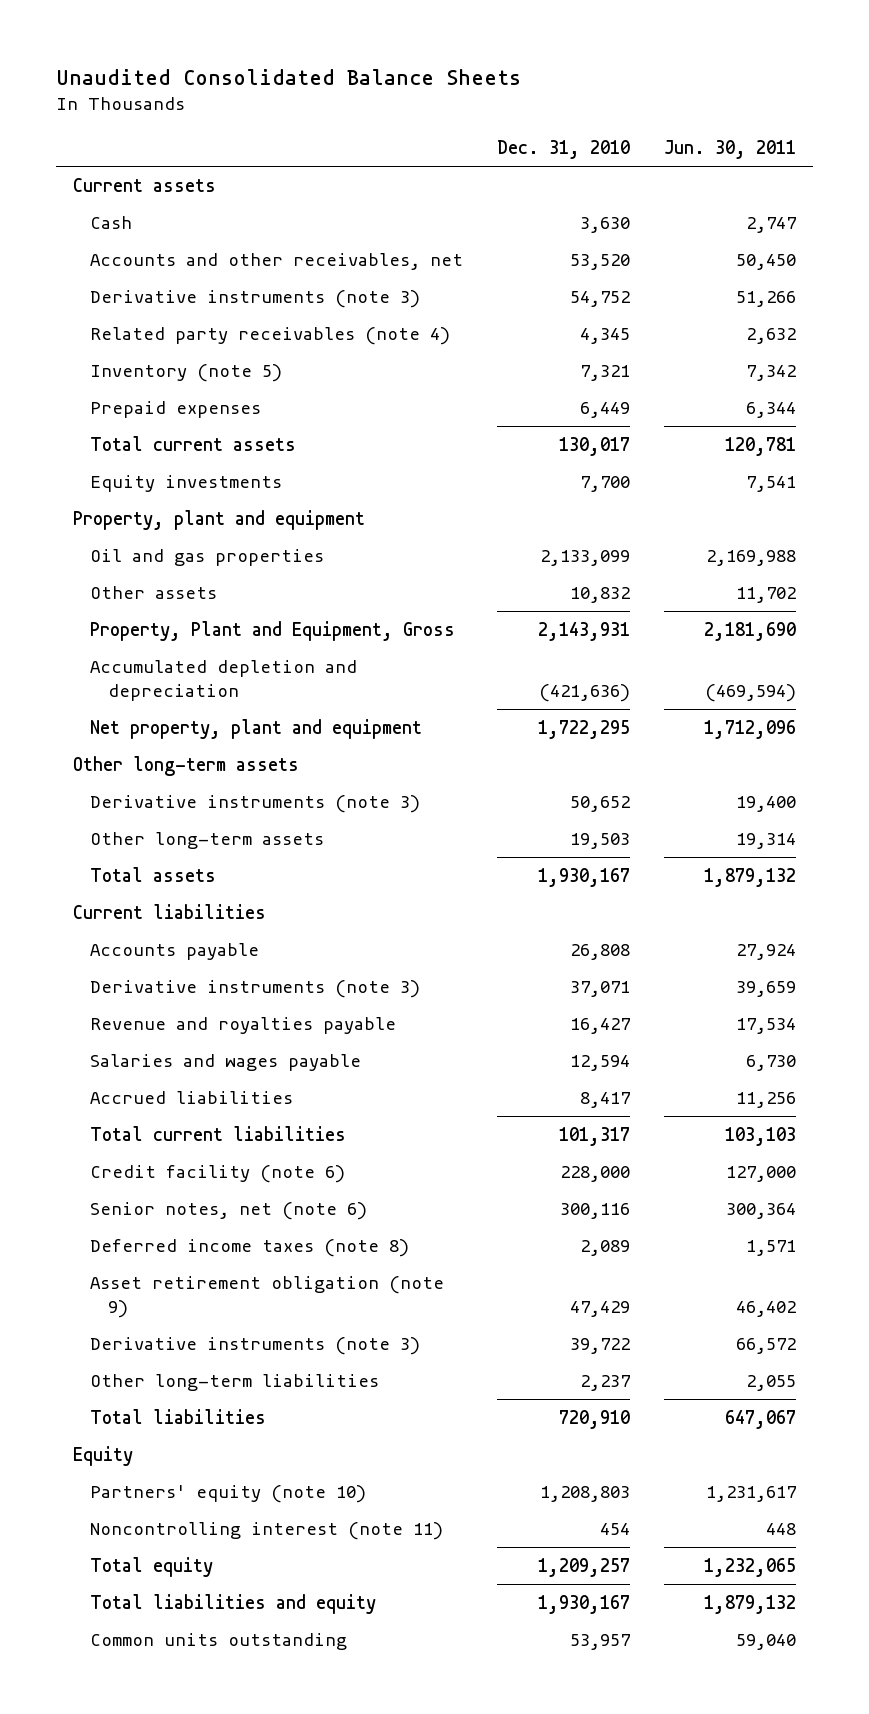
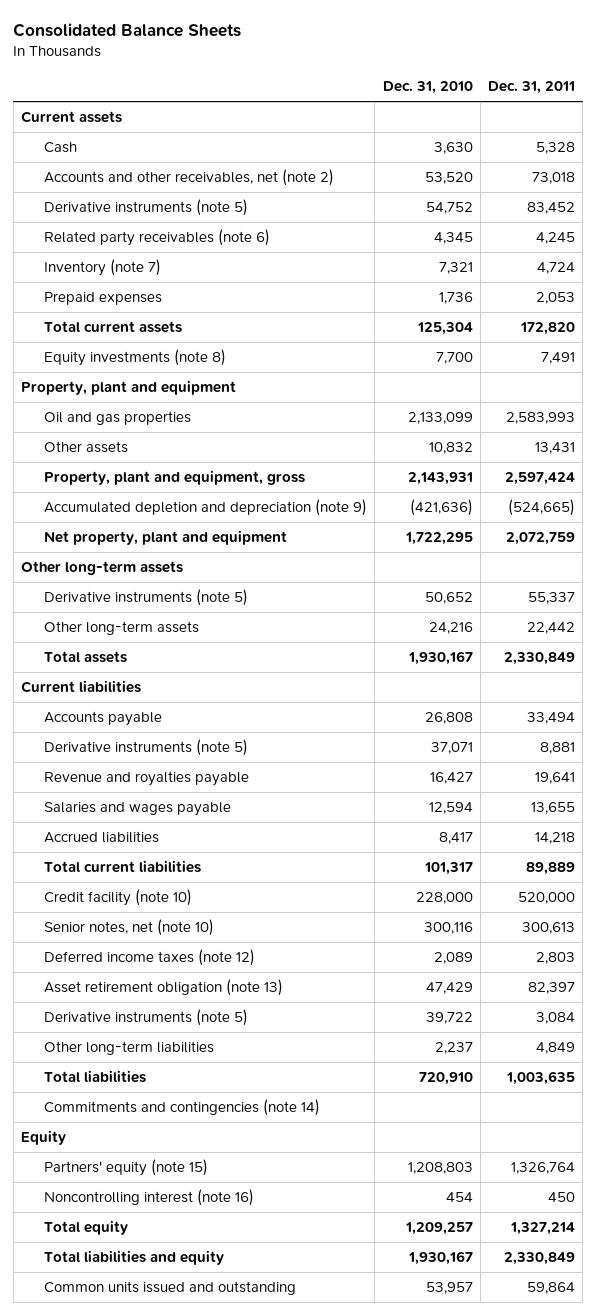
- Unaudited Consolidated Balance Sheets
+ Consolidated Balance Sheets
- | Dec. 31, 2010 | Jun. 30, 2011
+ | Dec. 31, 2010 | Dec. 31, 2011
- Accounts and other receivables, net | 53,520 | 50,450
- Derivative instruments (note 3) | 54,752 | 51,266
- Related party receivables (note 4) | 4,345 | 2,632
- Inventory (note 5) | 7,321 | 7,342
- Prepaid expenses | 6,449 | 6,344
- Total current assets | 130,017 | 120,781
- Equity investments | 7,700 | 7,541
+ Accounts and other receivables, net (note 2) | 53,520 | 73,018
+ Derivative instruments (note 5) | 54,752 | 83,452
+ Related party receivables (note 6) | 4,345 | 4,245
+ Inventory (note 7) | 7,321 | 4,724
+ Prepaid expenses | 1,736 | 2,053
+ Total current assets | 125,304 | 172,820
+ Equity investments (note 8) | 7,700 | 7,491
- Property, Plant and Equipment, Gross | 2,143,931 | 2,181,690
- Accumulated depletion and depreciation | (421,636) | (469,594)
+ Property, plant and equipment, gross | 2,143,931 | 2,597,424
+ Accumulated depletion and depreciation (note 9) | (421,636) | (524,665)
- Derivative instruments (note 3) | 50,652 | 19,400
- Other long-term assets | 19,503 | 19,314
+ Derivative instruments (note 5) | 50,652 | 55,337
+ Other long-term assets | 24,216 | 22,442
- Derivative instruments (note 3) | 37,071 | 39,659
+ Derivative instruments (note 5) | 37,071 | 8,881
- Credit facility (note 6) | 228,000 | 127,000
- Senior notes, net (note 6) | 300,116 | 300,364
- Deferred income taxes (note 8) | 2,089 | 1,571
- Asset retirement obligation (note 9) | 47,429 | 46,402
- Derivative instruments (note 3) | 39,722 | 66,572
+ Credit facility (note 10) | 228,000 | 520,000
+ Senior notes, net (note 10) | 300,116 | 300,613
+ Deferred income taxes (note 12) | 2,089 | 2,803
+ Asset retirement obligation (note 13) | 47,429 | 82,397
+ Derivative instruments (note 5) | 39,722 | 3,084
+ Commitments and contingencies (note 14)
- Partners' equity (note 10) | 1,208,803 | 1,231,617
- Noncontrolling interest (note 11) | 454 | 448
+ Partners' equity (note 15) | 1,208,803 | 1,326,764
+ Noncontrolling interest (note 16) | 454 | 450
- Common units outstanding | 53,957 | 59,040
+ Common units issued and outstanding | 53,957 | 59,864

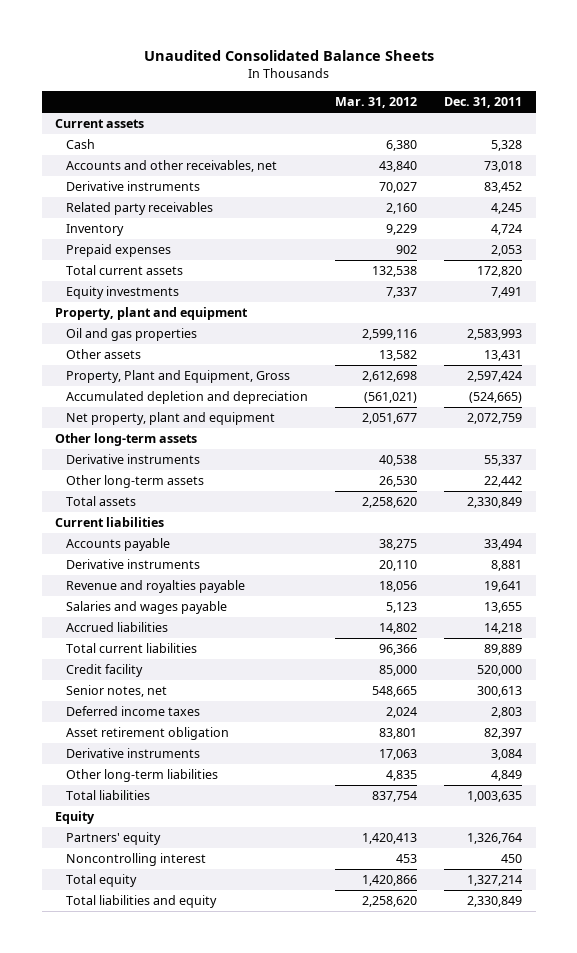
- Consolidated Balance Sheets
+ Unaudited Consolidated Balance Sheets
- | Dec. 31, 2010 | Dec. 31, 2011
+ | Mar. 31, 2012 | Dec. 31, 2011
- Accounts and other receivables, net (note 2) | 53,520 | 73,018
- Derivative instruments (note 5) | 54,752 | 83,452
- Related party receivables (note 6) | 4,345 | 4,245
- Inventory (note 7) | 7,321 | 4,724
+ Accounts and other receivables, net | 43,840 | 73,018
+ Derivative instruments | 70,027 | 83,452
+ Related party receivables | 2,160 | 4,245
+ Inventory | 9,229 | 4,724
- Equity investments (note 8) | 7,700 | 7,491
+ Equity investments | 7,337 | 7,491
- Property, plant and equipment, gross | 2,143,931 | 2,597,424
- Accumulated depletion and depreciation (note 9) | (421,636) | (524,665)
+ Property, Plant and Equipment, Gross | 2,612,698 | 2,597,424
+ Accumulated depletion and depreciation | (561,021) | (524,665)
- Derivative instruments (note 5) | 50,652 | 55,337
+ Derivative instruments | 40,538 | 55,337
- Derivative instruments (note 5) | 37,071 | 8,881
+ Derivative instruments | 20,110 | 8,881
- Credit facility (note 10) | 228,000 | 520,000
- Senior notes, net (note 10) | 300,116 | 300,613
- Deferred income taxes (note 12) | 2,089 | 2,803
- Asset retirement obligation (note 13) | 47,429 | 82,397
- Derivative instruments (note 5) | 39,722 | 3,084
+ Credit facility | 85,000 | 520,000
+ Senior notes, net | 548,665 | 300,613
+ Deferred income taxes | 2,024 | 2,803
+ Asset retirement obligation | 83,801 | 82,397
+ Derivative instruments | 17,063 | 3,084
- Commitments and contingencies (note 14)
- Partners' equity (note 15) | 1,208,803 | 1,326,764
- Noncontrolling interest (note 16) | 454 | 450
+ Partners' equity | 1,420,413 | 1,326,764
+ Noncontrolling interest | 453 | 450
- Common units issued and outstanding | 53,957 | 59,864

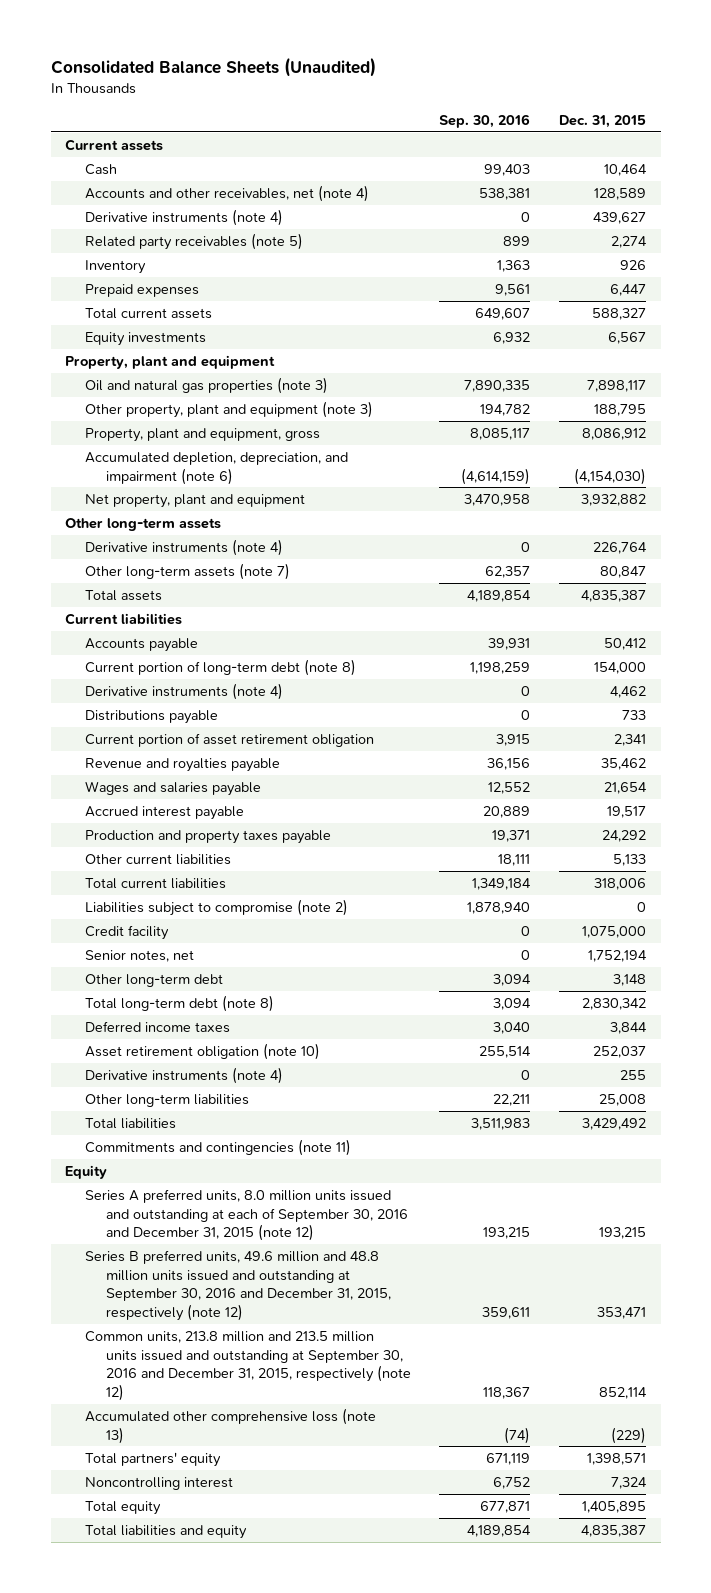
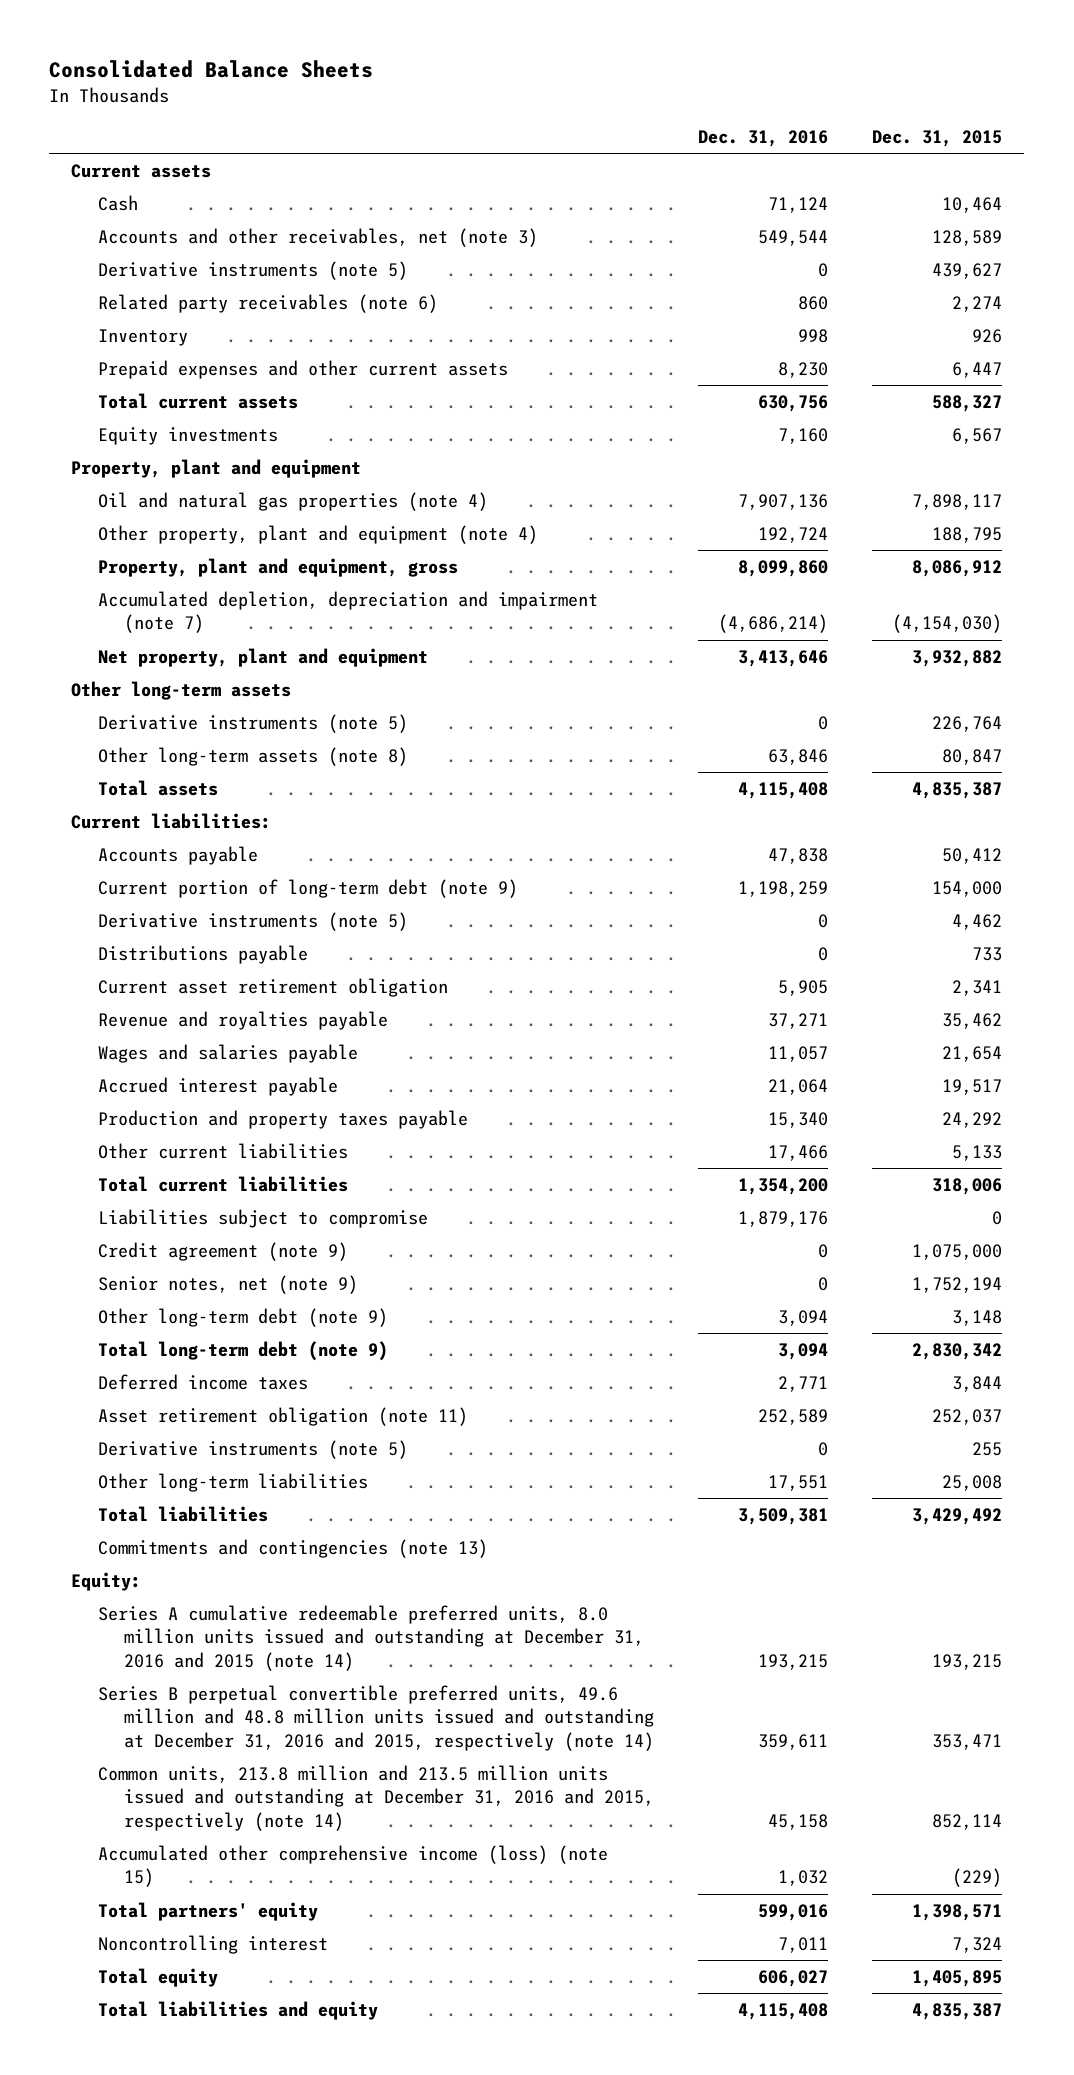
- Consolidated Balance Sheets (Unaudited)
+ Consolidated Balance Sheets
- | Sep. 30, 2016 | Dec. 31, 2015
+ | Dec. 31, 2016 | Dec. 31, 2015
- Accounts and other receivables, net (note 4) | 538,381 | 128,589
- Derivative instruments (note 4) | 0 | 439,627
- Related party receivables (note 5) | 899 | 2,274
+ Accounts and other receivables, net (note 3) | 549,544 | 128,589
+ Derivative instruments (note 5) | 0 | 439,627
+ Related party receivables (note 6) | 860 | 2,274
- Prepaid expenses | 9,561 | 6,447
+ Prepaid expenses and other current assets | 8,230 | 6,447
- Oil and natural gas properties (note 3) | 7,890,335 | 7,898,117
- Other property, plant and equipment (note 3) | 194,782 | 188,795
+ Oil and natural gas properties (note 4) | 7,907,136 | 7,898,117
+ Other property, plant and equipment (note 4) | 192,724 | 188,795
- Accumulated depletion, depreciation, and impairment (note 6) | (4,614,159) | (4,154,030)
+ Accumulated depletion, depreciation and impairment (note 7) | (4,686,214) | (4,154,030)
- Derivative instruments (note 4) | 0 | 226,764
- Other long-term assets (note 7) | 62,357 | 80,847
+ Derivative instruments (note 5) | 0 | 226,764
+ Other long-term assets (note 8) | 63,846 | 80,847
- Current liabilities
+ Current liabilities:
- Current portion of long-term debt (note 8) | 1,198,259 | 154,000
- Derivative instruments (note 4) | 0 | 4,462
+ Current portion of long-term debt (note 9) | 1,198,259 | 154,000
+ Derivative instruments (note 5) | 0 | 4,462
- Current portion of asset retirement obligation | 3,915 | 2,341
+ Current asset retirement obligation | 5,905 | 2,341
- Liabilities subject to compromise (note 2) | 1,878,940 | 0
- Credit facility | 0 | 1,075,000
- Senior notes, net | 0 | 1,752,194
- Other long-term debt | 3,094 | 3,148
- Total long-term debt (note 8) | 3,094 | 2,830,342
+ Liabilities subject to compromise | 1,879,176 | 0
+ Credit agreement (note 9) | 0 | 1,075,000
+ Senior notes, net (note 9) | 0 | 1,752,194
+ Other long-term debt (note 9) | 3,094 | 3,148
+ Total long-term debt (note 9) | 3,094 | 2,830,342
- Asset retirement obligation (note 10) | 255,514 | 252,037
- Derivative instruments (note 4) | 0 | 255
+ Asset retirement obligation (note 11) | 252,589 | 252,037
+ Derivative instruments (note 5) | 0 | 255
- Commitments and contingencies (note 11)
- Equity
- Series A preferred units, 8.0 million units issued and outstanding at each of September 30, 2016 and December 31, 2015 (note 12) | 193,215 | 193,215
- Series B preferred units, 49.6 million and 48.8 million units issued and outstanding at September 30, 2016 and December 31, 2015, respectively (note 12) | 359,611 | 353,471
- Common units, 213.8 million and 213.5 million units issued and outstanding at September 30, 2016 and December 31, 2015, respectively (note 12) | 118,367 | 852,114
- Accumulated other comprehensive loss (note 13) | (74) | (229)
+ Commitments and contingencies (note 13)
+ Equity:
+ Series A cumulative redeemable preferred units, 8.0 million units issued and outstanding at December 31, 2016 and 2015 (note 14) | 193,215 | 193,215
+ Series B perpetual convertible preferred units, 49.6 million and 48.8 million units issued and outstanding at December 31, 2016 and 2015, respectively (note 14) | 359,611 | 353,471
+ Common units, 213.8 million and 213.5 million units issued and outstanding at December 31, 2016 and 2015, respectively (note 14) | 45,158 | 852,114
+ Accumulated other comprehensive income (loss) (note 15) | 1,032 | (229)

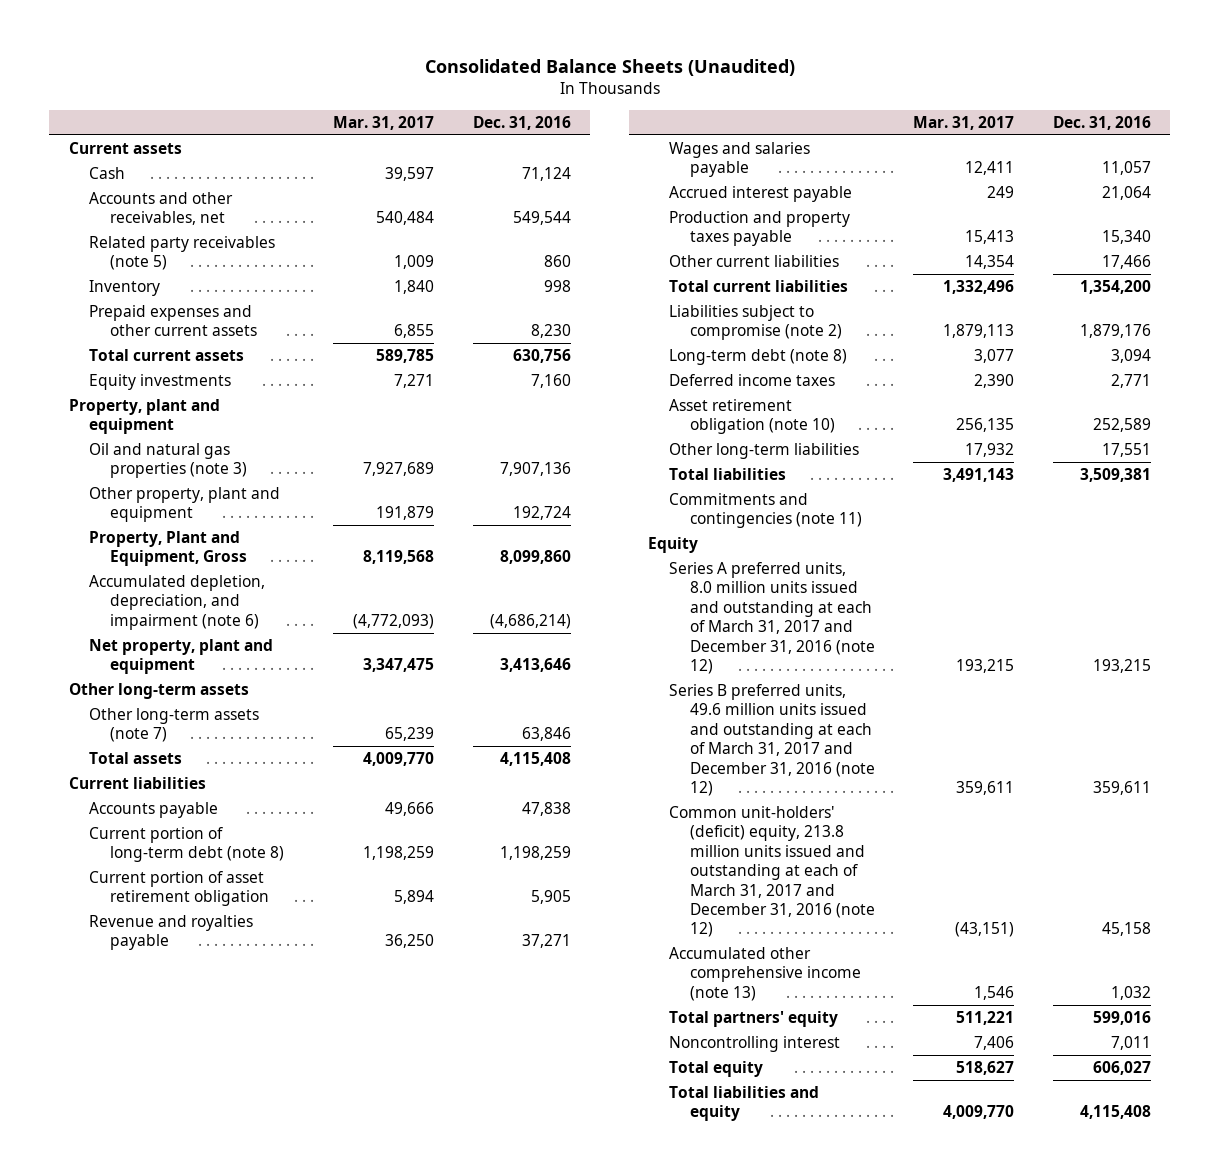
- Consolidated Balance Sheets
+ Consolidated Balance Sheets (Unaudited)
- | Dec. 31, 2016 | Dec. 31, 2015
+ | Mar. 31, 2017 | Dec. 31, 2016
- Accounts and other receivables, net (note 3) | 549,544 | 128,589
- Derivative instruments (note 5) | 0 | 439,627
- Related party receivables (note 6) | 860 | 2,274
+ Accounts and other receivables, net | 540,484 | 549,544
+ Related party receivables (note 5) | 1,009 | 860
- Oil and natural gas properties (note 4) | 7,907,136 | 7,898,117
- Other property, plant and equipment (note 4) | 192,724 | 188,795
- Property, plant and equipment, gross | 8,099,860 | 8,086,912
- Accumulated depletion, depreciation and impairment (note 7) | (4,686,214) | (4,154,030)
+ Oil and natural gas properties (note 3) | 7,927,689 | 7,907,136
+ Other property, plant and equipment | 191,879 | 192,724
+ Property, Plant and Equipment, Gross | 8,119,568 | 8,099,860
+ Accumulated depletion, depreciation, and impairment (note 6) | (4,772,093) | (4,686,214)
- Derivative instruments (note 5) | 0 | 226,764
- Other long-term assets (note 8) | 63,846 | 80,847
+ Other long-term assets (note 7) | 65,239 | 63,846
- Current liabilities:
+ Current liabilities
- Current portion of long-term debt (note 9) | 1,198,259 | 154,000
- Derivative instruments (note 5) | 0 | 4,462
- Distributions payable | 0 | 733
- Current asset retirement obligation | 5,905 | 2,341
+ Current portion of long-term debt (note 8) | 1,198,259 | 1,198,259
+ Current portion of asset retirement obligation | 5,894 | 5,905
- Liabilities subject to compromise | 1,879,176 | 0
- Credit agreement (note 9) | 0 | 1,075,000
- Senior notes, net (note 9) | 0 | 1,752,194
- Other long-term debt (note 9) | 3,094 | 3,148
- Total long-term debt (note 9) | 3,094 | 2,830,342
+ Liabilities subject to compromise (note 2) | 1,879,113 | 1,879,176
+ Long-term debt (note 8) | 3,077 | 3,094
- Asset retirement obligation (note 11) | 252,589 | 252,037
- Derivative instruments (note 5) | 0 | 255
+ Asset retirement obligation (note 10) | 256,135 | 252,589
- Commitments and contingencies (note 13)
- Equity:
- Series A cumulative redeemable preferred units, 8.0 million units issued and outstanding at December 31, 2016 and 2015 (note 14) | 193,215 | 193,215
- Series B perpetual convertible preferred units, 49.6 million and 48.8 million units issued and outstanding at December 31, 2016 and 2015, respectively (note 14) | 359,611 | 353,471
- Common units, 213.8 million and 213.5 million units issued and outstanding at December 31, 2016 and 2015, respectively (note 14) | 45,158 | 852,114
- Accumulated other comprehensive income (loss) (note 15) | 1,032 | (229)
+ Commitments and contingencies (note 11)
+ Equity
+ Series A preferred units, 8.0 million units issued and outstanding at each of March 31, 2017 and December 31, 2016 (note 12) | 193,215 | 193,215
+ Series B preferred units, 49.6 million units issued and outstanding at each of March 31, 2017 and December 31, 2016 (note 12) | 359,611 | 359,611
+ Common unit-holders' (deficit) equity, 213.8 million units issued and outstanding at each of March 31, 2017 and December 31, 2016 (note 12) | (43,151) | 45,158
+ Accumulated other comprehensive income (note 13) | 1,546 | 1,032

